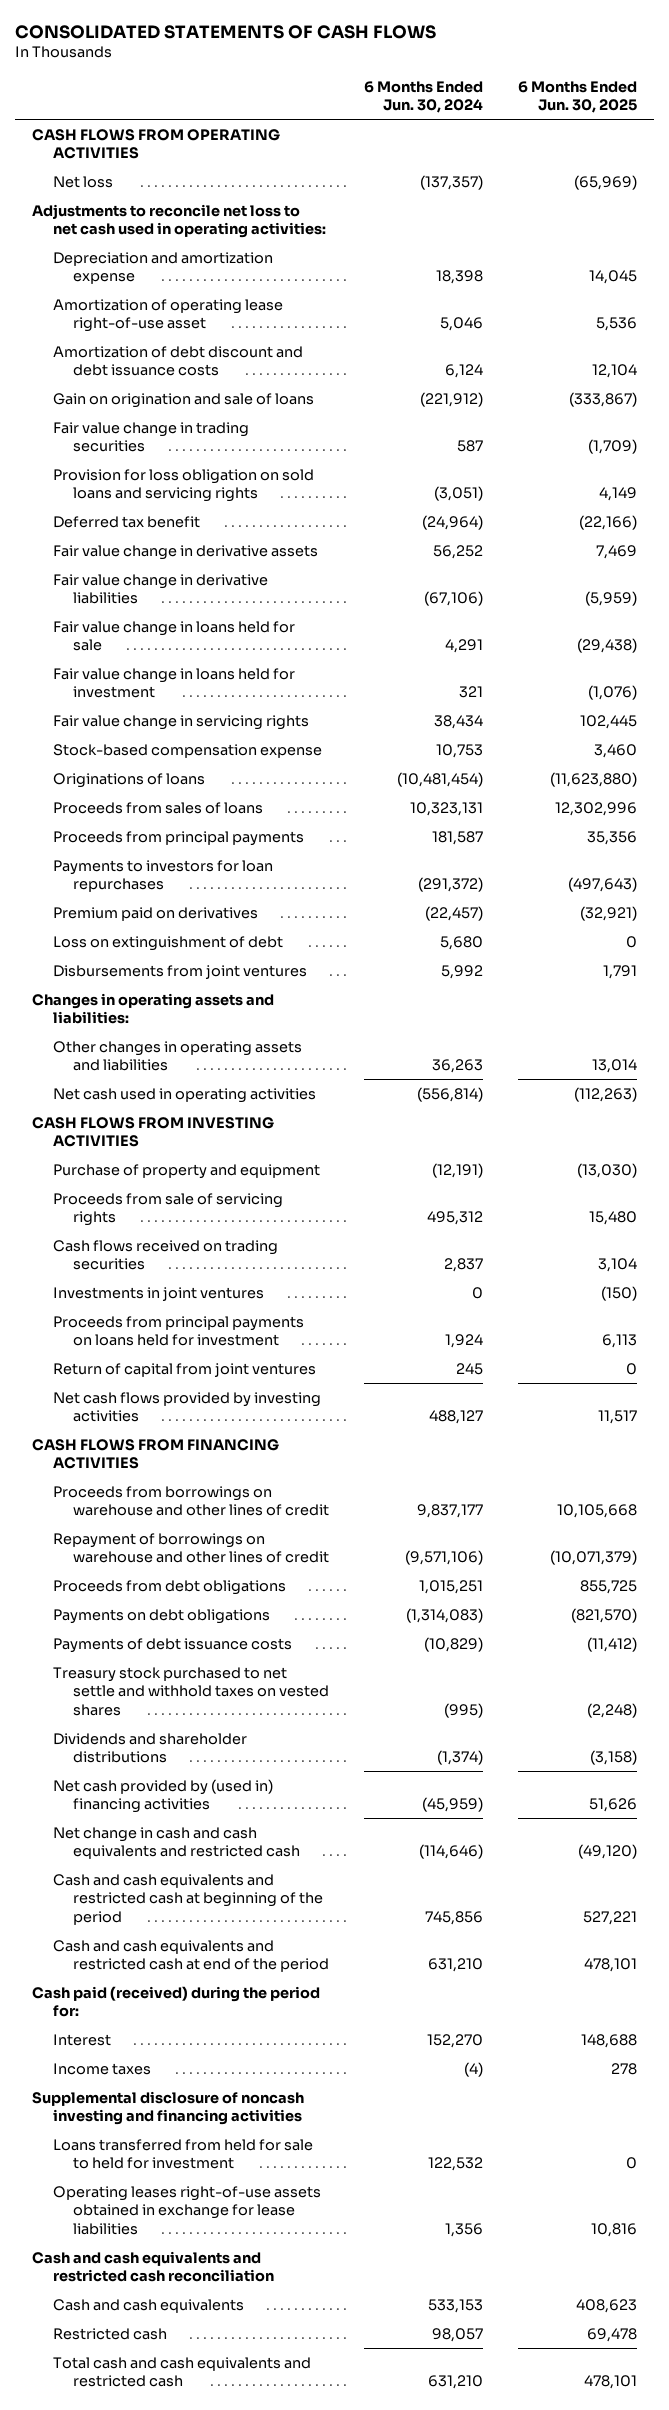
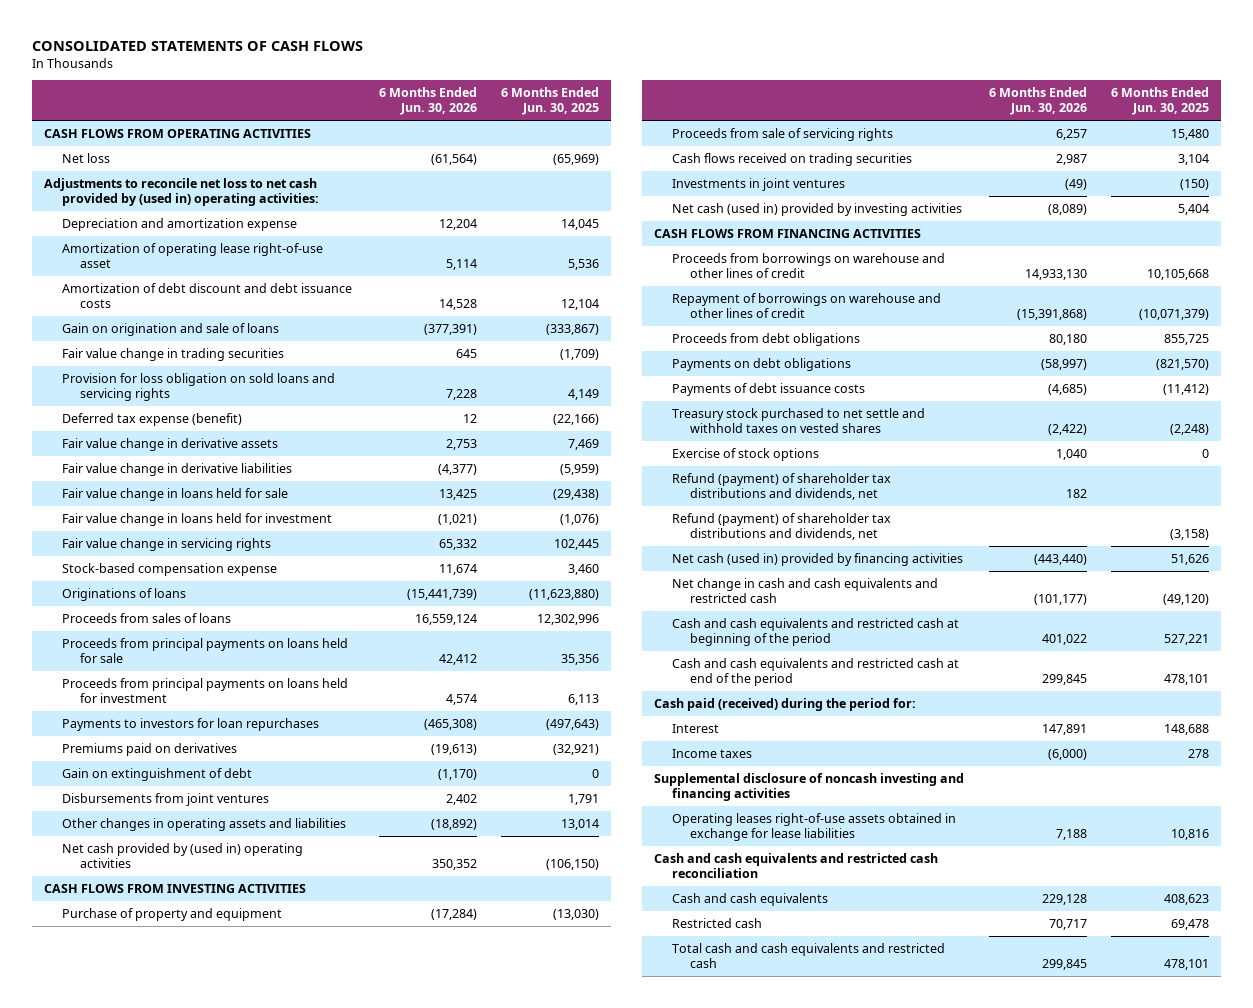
- | 6 Months Ended Jun. 30, 2024 | 6 Months Ended Jun. 30, 2025
+ | 6 Months Ended Jun. 30, 2026 | 6 Months Ended Jun. 30, 2025
- Adjustments to reconcile net loss to net cash used in operating activities:
+ Adjustments to reconcile net loss to net cash provided by (used in) operating activities:
- Deferred tax benefit | (24,964) | (22,166)
+ Deferred tax expense (benefit) | 12 | (22,166)
- Proceeds from principal payments | 181,587 | 35,356
+ Proceeds from principal payments on loans held for sale | 42,412 | 35,356
moved up: Proceeds from principal payments on loans held for investment | 4,574 | 6,113
- Premium paid on derivatives | (22,457) | (32,921)
- Loss on extinguishment of debt | 5,680 | 0
+ Premiums paid on derivatives | (19,613) | (32,921)
+ Gain on extinguishment of debt | (1,170) | 0
- Changes in operating assets and liabilities:
- Net cash used in operating activities | (556,814) | (112,263)
+ Net cash provided by (used in) operating activities | 350,352 | (106,150)
- Return of capital from joint ventures | 245 | 0
- Net cash flows provided by investing activities | 488,127 | 11,517
+ Net cash (used in) provided by investing activities | (8,089) | 5,404
- Dividends and shareholder distributions | (1,374) | (3,158)
- Net cash provided by (used in) financing activities | (45,959) | 51,626
+ Exercise of stock options | 1,040 | 0
+ Refund (payment) of shareholder tax distributions and dividends, net | 182 |
+ Refund (payment) of shareholder tax distributions and dividends, net | | (3,158)
+ Net cash (used in) provided by financing activities | (443,440) | 51,626
- Loans transferred from held for sale to held for investment | 122,532 | 0

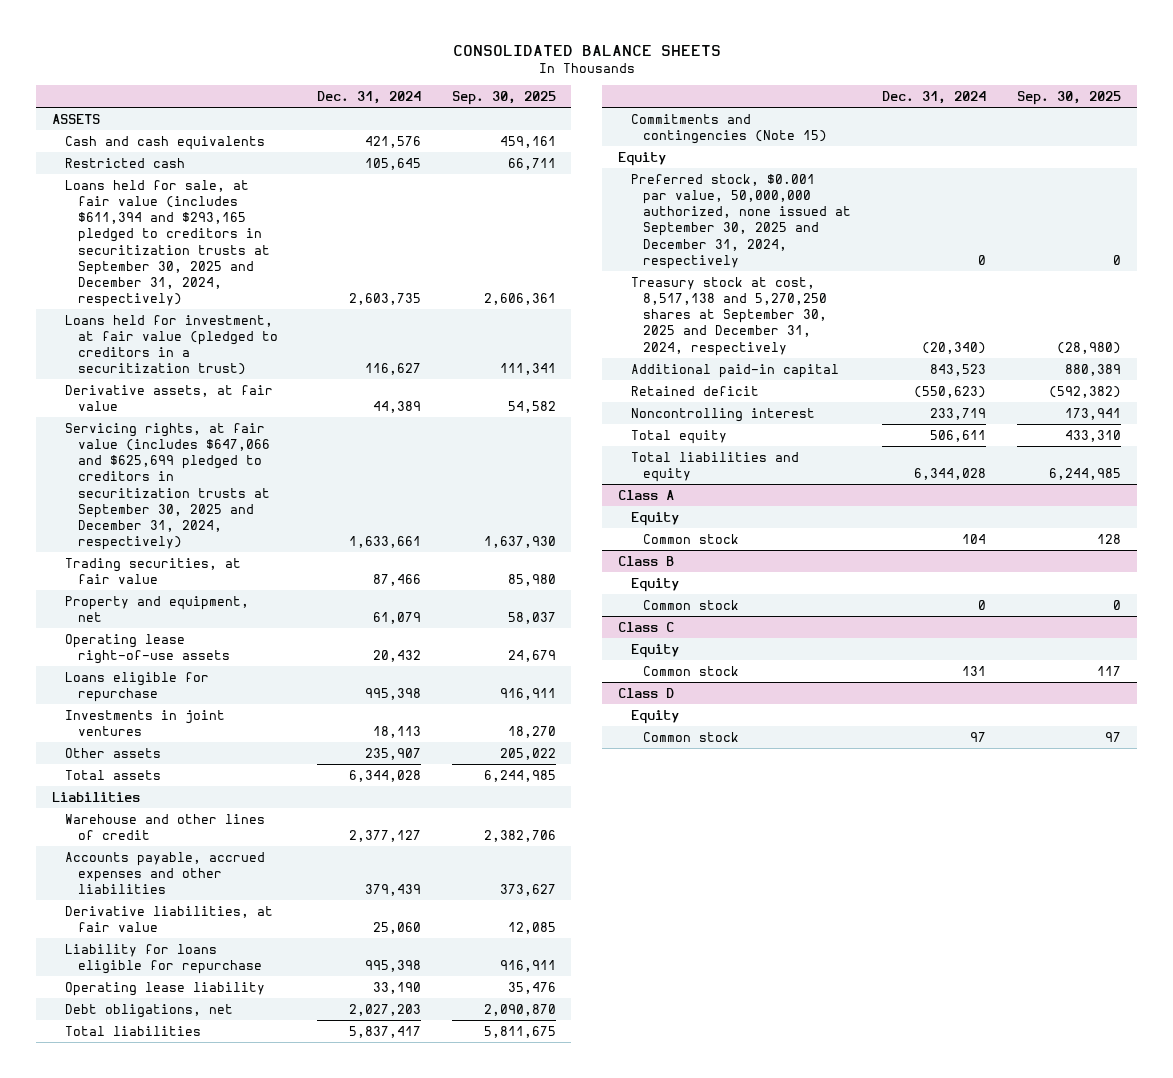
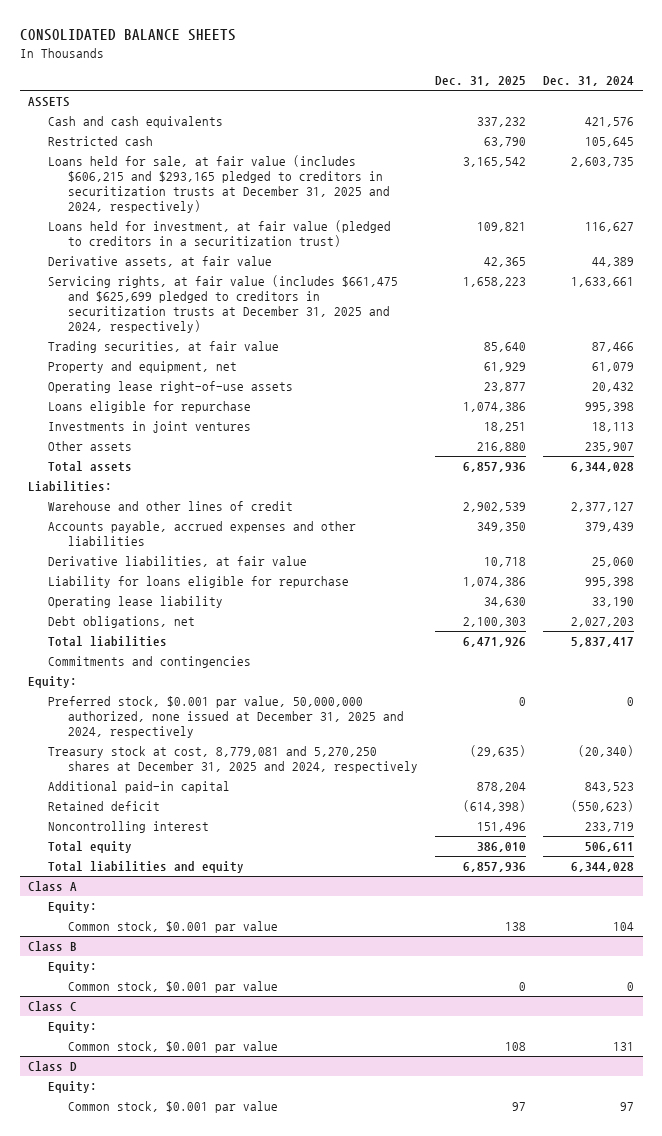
- | Dec. 31, 2024 | Sep. 30, 2025
+ | Dec. 31, 2025 | Dec. 31, 2024
- Loans held for sale, at fair value (includes $611,394 and $293,165 pledged to creditors in securitization trusts at September 30, 2025 and December 31, 2024, respectively) | 2,603,735 | 2,606,361
+ Loans held for sale, at fair value (includes $606,215 and $293,165 pledged to creditors in securitization trusts at December 31, 2025 and 2024, respectively) | 3,165,542 | 2,603,735
- Servicing rights, at fair value (includes $647,066 and $625,699 pledged to creditors in securitization trusts at September 30, 2025 and December 31, 2024, respectively) | 1,633,661 | 1,637,930
+ Servicing rights, at fair value (includes $661,475 and $625,699 pledged to creditors in securitization trusts at December 31, 2025 and 2024, respectively) | 1,658,223 | 1,633,661
- Liabilities
+ Liabilities:
- Commitments and contingencies (Note 15)
- Equity
- Preferred stock, $0.001 par value, 50,000,000 authorized, none issued at September 30, 2025 and December 31, 2024, respectively | 0 | 0
- Treasury stock at cost, 8,517,138 and 5,270,250 shares at September 30, 2025 and December 31, 2024, respectively | (20,340) | (28,980)
+ Commitments and contingencies
+ Equity:
+ Preferred stock, $0.001 par value, 50,000,000 authorized, none issued at December 31, 2025 and 2024, respectively | 0 | 0
+ Treasury stock at cost, 8,779,081 and 5,270,250 shares at December 31, 2025 and 2024, respectively | (29,635) | (20,340)
@ Class A
- Equity
- Common stock | 104 | 128
+ Equity:
+ Common stock, $0.001 par value | 138 | 104
@ Class B
- Equity
- Common stock | 0 | 0
+ Equity:
+ Common stock, $0.001 par value | 0 | 0
@ Class C
- Equity
- Common stock | 131 | 117
+ Equity:
+ Common stock, $0.001 par value | 108 | 131
@ Class D
- Equity
- Common stock | 97 | 97
+ Equity:
+ Common stock, $0.001 par value | 97 | 97

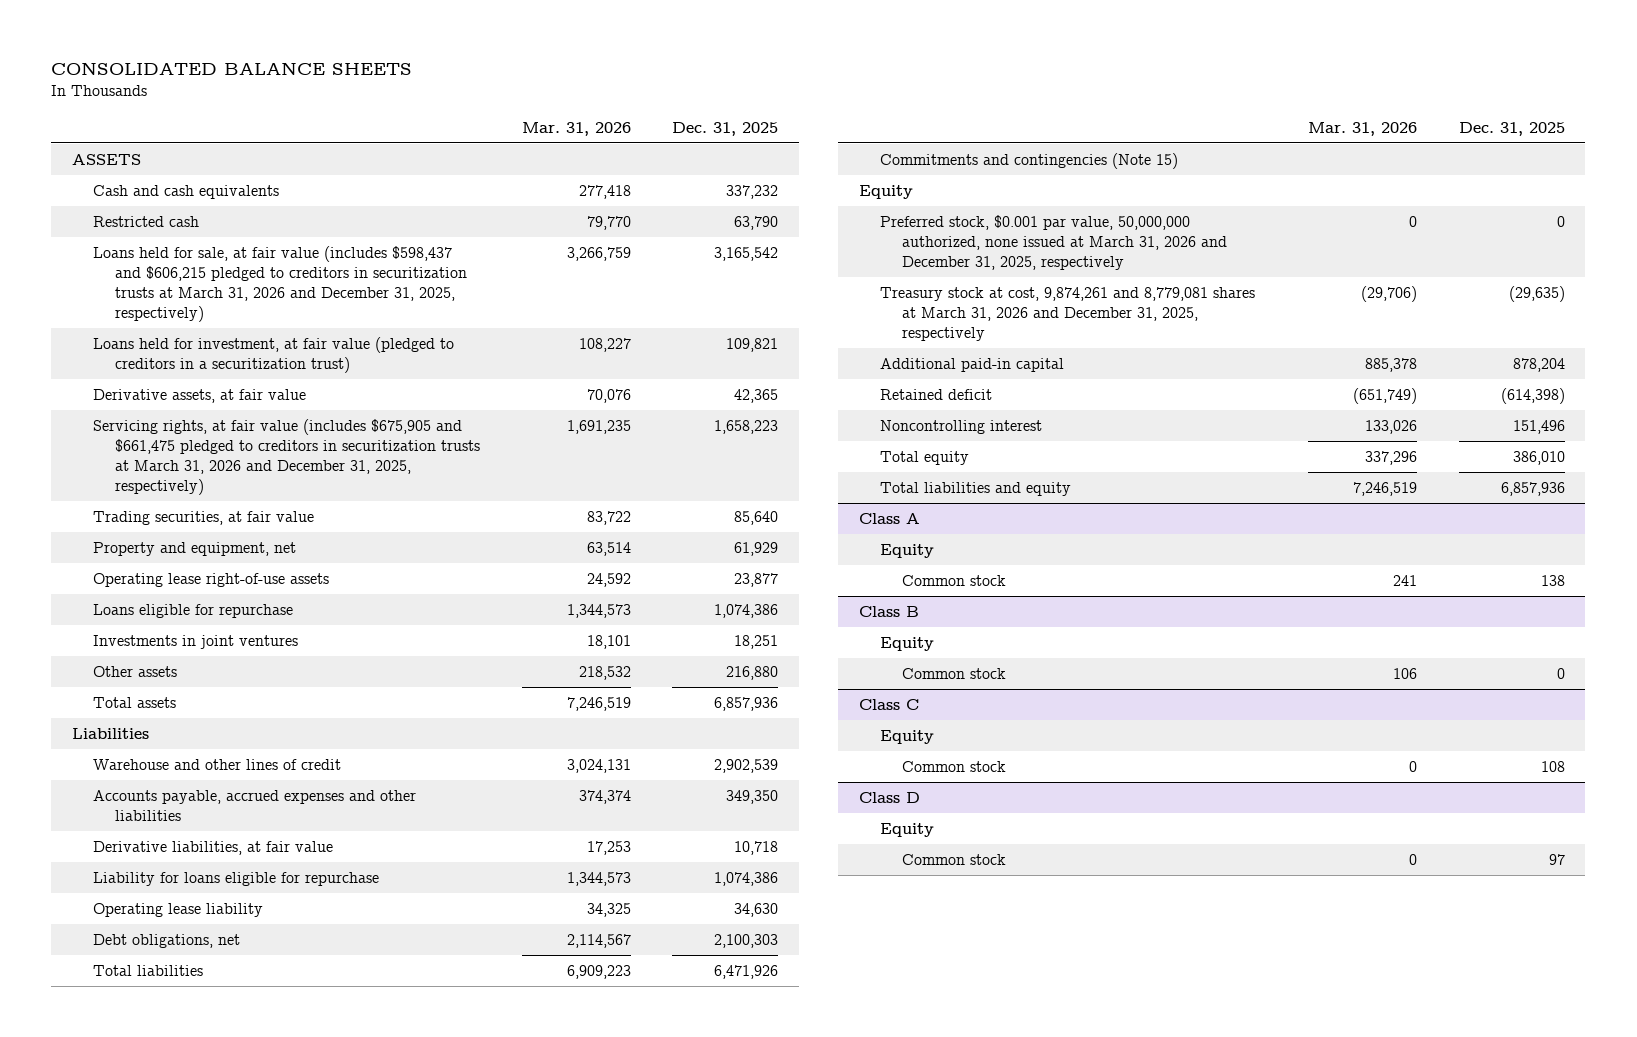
- | Dec. 31, 2025 | Dec. 31, 2024
+ | Mar. 31, 2026 | Dec. 31, 2025
- Loans held for sale, at fair value (includes $606,215 and $293,165 pledged to creditors in securitization trusts at December 31, 2025 and 2024, respectively) | 3,165,542 | 2,603,735
+ Loans held for sale, at fair value (includes $598,437 and $606,215 pledged to creditors in securitization trusts at March 31, 2026 and December 31, 2025, respectively) | 3,266,759 | 3,165,542
- Servicing rights, at fair value (includes $661,475 and $625,699 pledged to creditors in securitization trusts at December 31, 2025 and 2024, respectively) | 1,658,223 | 1,633,661
+ Servicing rights, at fair value (includes $675,905 and $661,475 pledged to creditors in securitization trusts at March 31, 2026 and December 31, 2025, respectively) | 1,691,235 | 1,658,223
- Liabilities:
+ Liabilities
- Commitments and contingencies
- Equity:
- Preferred stock, $0.001 par value, 50,000,000 authorized, none issued at December 31, 2025 and 2024, respectively | 0 | 0
- Treasury stock at cost, 8,779,081 and 5,270,250 shares at December 31, 2025 and 2024, respectively | (29,635) | (20,340)
+ Commitments and contingencies (Note 15)
+ Equity
+ Preferred stock, $0.001 par value, 50,000,000 authorized, none issued at March 31, 2026 and December 31, 2025, respectively | 0 | 0
+ Treasury stock at cost, 9,874,261 and 8,779,081 shares at March 31, 2026 and December 31, 2025, respectively | (29,706) | (29,635)
@ Class A
- Equity:
- Common stock, $0.001 par value | 138 | 104
+ Equity
+ Common stock | 241 | 138
@ Class B
- Equity:
- Common stock, $0.001 par value | 0 | 0
+ Equity
+ Common stock | 106 | 0
@ Class C
- Equity:
- Common stock, $0.001 par value | 108 | 131
+ Equity
+ Common stock | 0 | 108
@ Class D
- Equity:
- Common stock, $0.001 par value | 97 | 97
+ Equity
+ Common stock | 0 | 97

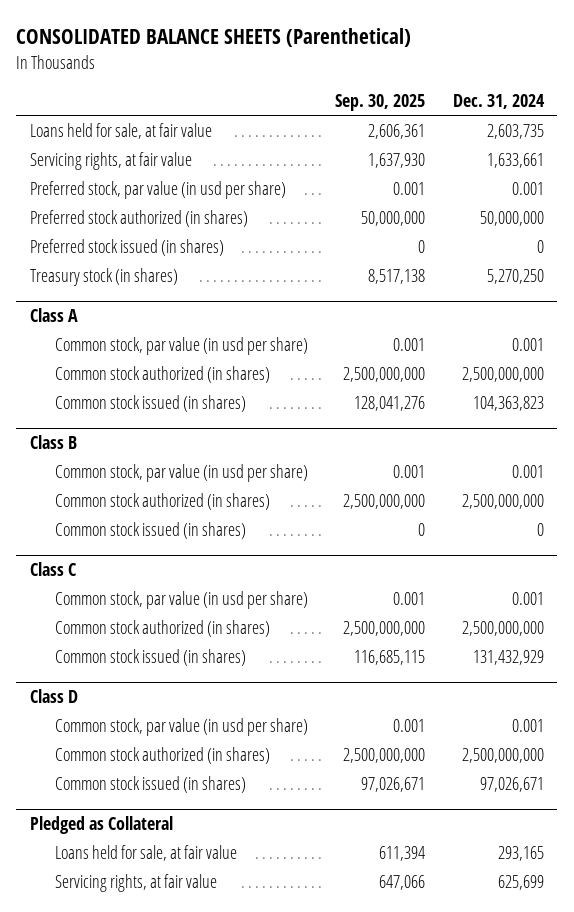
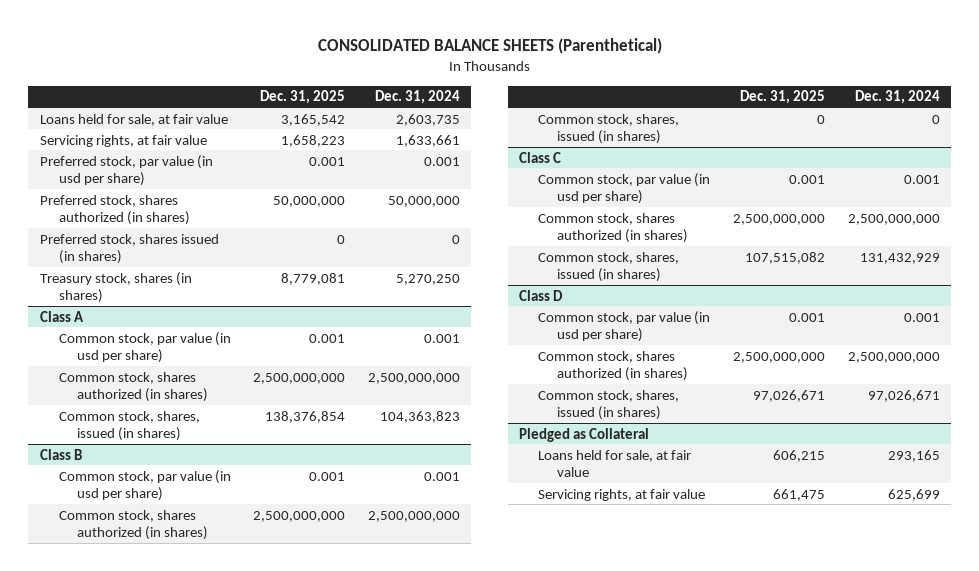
- | Sep. 30, 2025 | Dec. 31, 2024
+ | Dec. 31, 2025 | Dec. 31, 2024
- Preferred stock authorized (in shares) | 50,000,000 | 50,000,000
- Preferred stock issued (in shares) | 0 | 0
- Treasury stock (in shares) | 8,517,138 | 5,270,250
+ Preferred stock, shares authorized (in shares) | 50,000,000 | 50,000,000
+ Preferred stock, shares issued (in shares) | 0 | 0
+ Treasury stock, shares (in shares) | 8,779,081 | 5,270,250
@ Class A
- Common stock authorized (in shares) | 2,500,000,000 | 2,500,000,000
- Common stock issued (in shares) | 128,041,276 | 104,363,823
+ Common stock, shares authorized (in shares) | 2,500,000,000 | 2,500,000,000
+ Common stock, shares, issued (in shares) | 138,376,854 | 104,363,823
@ Class B
- Common stock authorized (in shares) | 2,500,000,000 | 2,500,000,000
- Common stock issued (in shares) | 0 | 0
+ Common stock, shares authorized (in shares) | 2,500,000,000 | 2,500,000,000
+ Common stock, shares, issued (in shares) | 0 | 0
@ Class C
- Common stock authorized (in shares) | 2,500,000,000 | 2,500,000,000
- Common stock issued (in shares) | 116,685,115 | 131,432,929
+ Common stock, shares authorized (in shares) | 2,500,000,000 | 2,500,000,000
+ Common stock, shares, issued (in shares) | 107,515,082 | 131,432,929
@ Class D
- Common stock authorized (in shares) | 2,500,000,000 | 2,500,000,000
- Common stock issued (in shares) | 97,026,671 | 97,026,671
+ Common stock, shares authorized (in shares) | 2,500,000,000 | 2,500,000,000
+ Common stock, shares, issued (in shares) | 97,026,671 | 97,026,671

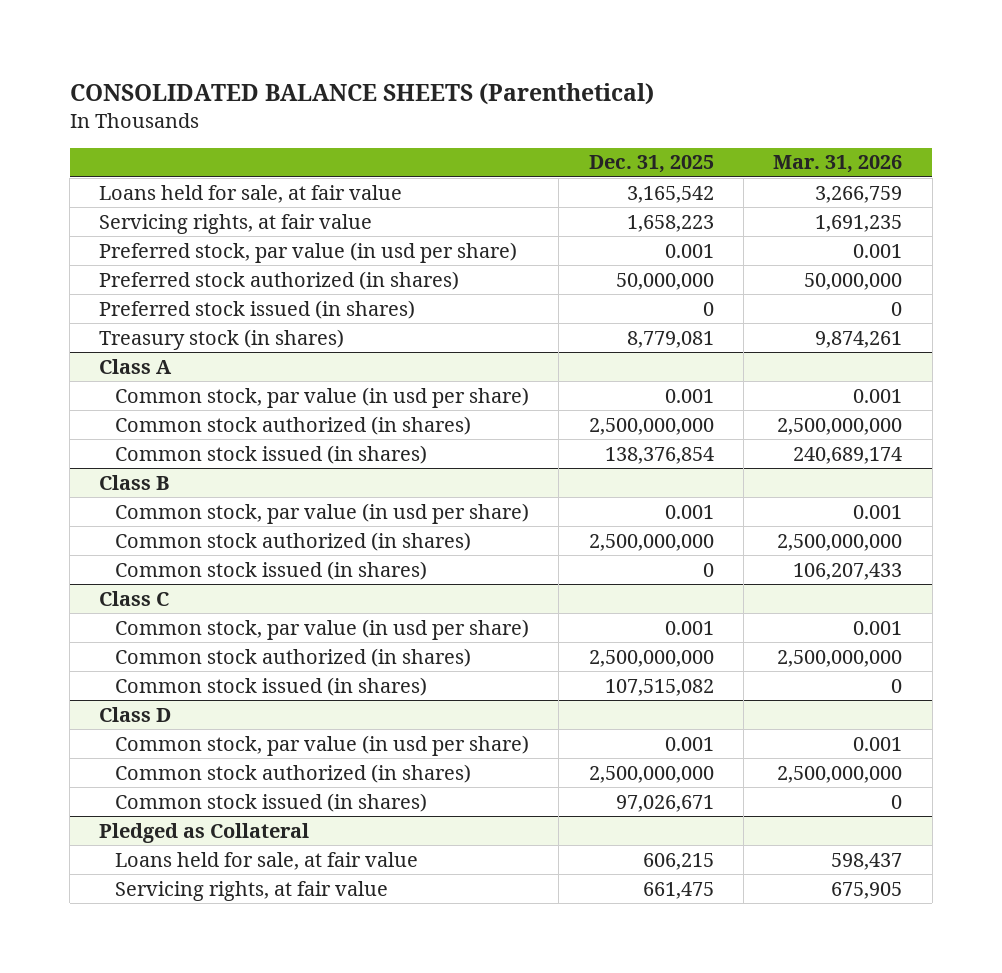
- | Dec. 31, 2025 | Dec. 31, 2024
+ | Dec. 31, 2025 | Mar. 31, 2026
- Preferred stock, shares authorized (in shares) | 50,000,000 | 50,000,000
- Preferred stock, shares issued (in shares) | 0 | 0
- Treasury stock, shares (in shares) | 8,779,081 | 5,270,250
+ Preferred stock authorized (in shares) | 50,000,000 | 50,000,000
+ Preferred stock issued (in shares) | 0 | 0
+ Treasury stock (in shares) | 8,779,081 | 9,874,261
@ Class A
- Common stock, shares authorized (in shares) | 2,500,000,000 | 2,500,000,000
- Common stock, shares, issued (in shares) | 138,376,854 | 104,363,823
+ Common stock authorized (in shares) | 2,500,000,000 | 2,500,000,000
+ Common stock issued (in shares) | 138,376,854 | 240,689,174
@ Class B
- Common stock, shares authorized (in shares) | 2,500,000,000 | 2,500,000,000
- Common stock, shares, issued (in shares) | 0 | 0
+ Common stock authorized (in shares) | 2,500,000,000 | 2,500,000,000
+ Common stock issued (in shares) | 0 | 106,207,433
@ Class C
- Common stock, shares authorized (in shares) | 2,500,000,000 | 2,500,000,000
- Common stock, shares, issued (in shares) | 107,515,082 | 131,432,929
+ Common stock authorized (in shares) | 2,500,000,000 | 2,500,000,000
+ Common stock issued (in shares) | 107,515,082 | 0
@ Class D
- Common stock, shares authorized (in shares) | 2,500,000,000 | 2,500,000,000
- Common stock, shares, issued (in shares) | 97,026,671 | 97,026,671
+ Common stock authorized (in shares) | 2,500,000,000 | 2,500,000,000
+ Common stock issued (in shares) | 97,026,671 | 0

